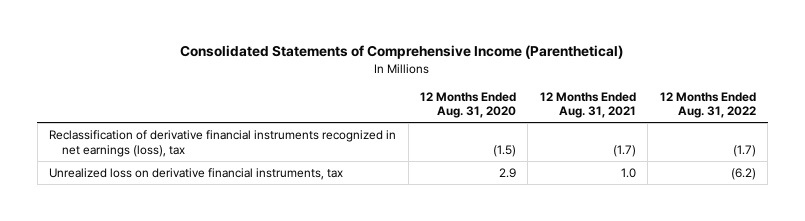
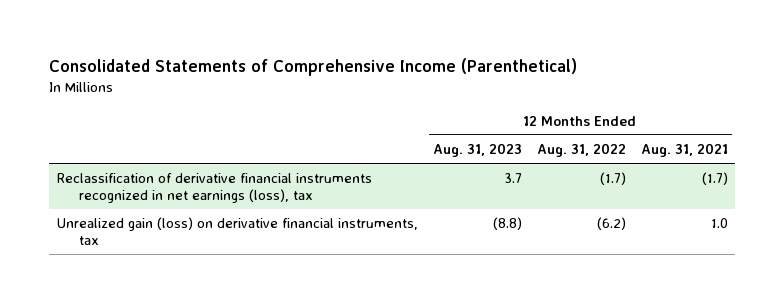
- | 12 Months Ended Aug. 31, 2020 | 12 Months Ended Aug. 31, 2021 | 12 Months Ended Aug. 31, 2022
+ | 12 Months Ended Aug. 31, 2023 | 12 Months Ended Aug. 31, 2022 | 12 Months Ended Aug. 31, 2021
- Unrealized loss on derivative financial instruments, tax | 2.9 | 1.0 | (6.2)
+ Unrealized gain (loss) on derivative financial instruments, tax | (8.8) | (6.2) | 1.0

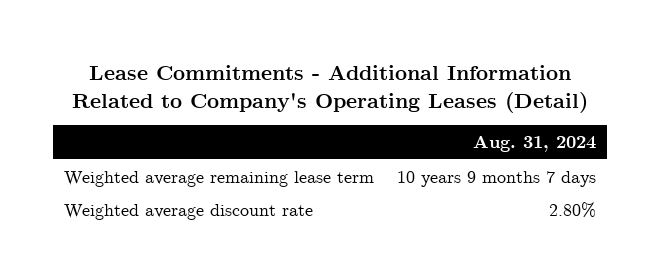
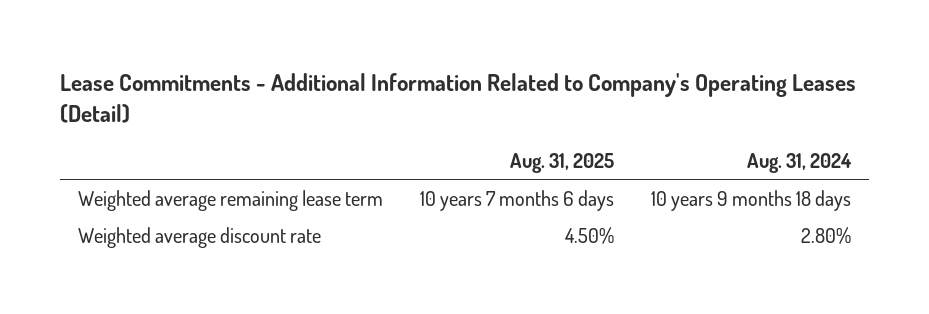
- | Aug. 31, 2024
+ | Aug. 31, 2025 | Aug. 31, 2024
- Weighted average remaining lease term | 10 years 9 months 7 days
+ Weighted average remaining lease term | 10 years 7 months 6 days | 10 years 9 months 18 days

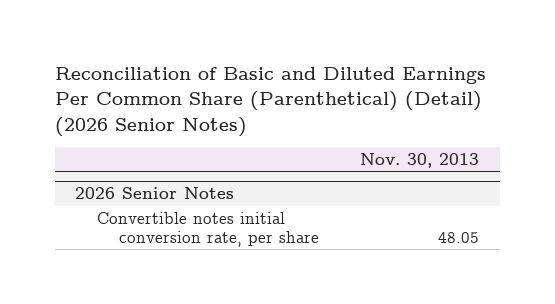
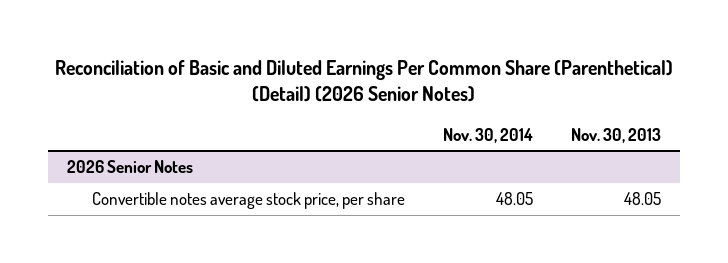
- | Nov. 30, 2013
+ | Nov. 30, 2014 | Nov. 30, 2013
@ 2026 Senior Notes
- Convertible notes initial conversion rate, per share | 48.05
+ Convertible notes average stock price, per share | 48.05 | 48.05

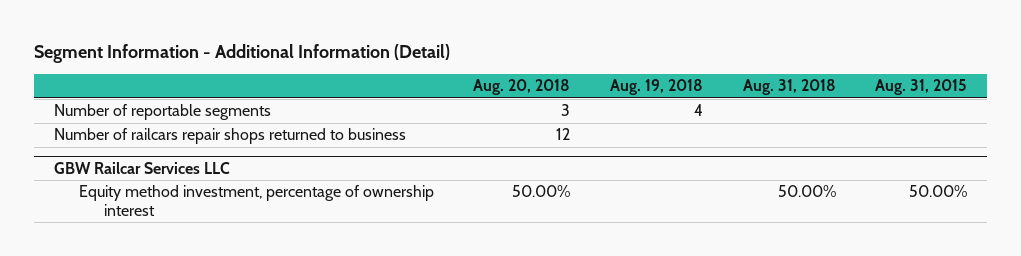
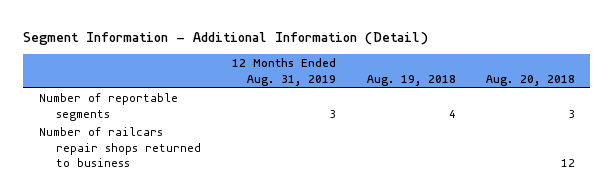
- | Aug. 20, 2018 | Aug. 19, 2018 | Aug. 31, 2018 | Aug. 31, 2015
+ | 12 Months Ended Aug. 31, 2019 | Aug. 19, 2018 | Aug. 20, 2018
- GBW Railcar Services LLC
- Equity method investment, percentage of ownership interest | 50.00% | | 50.00% | 50.00%

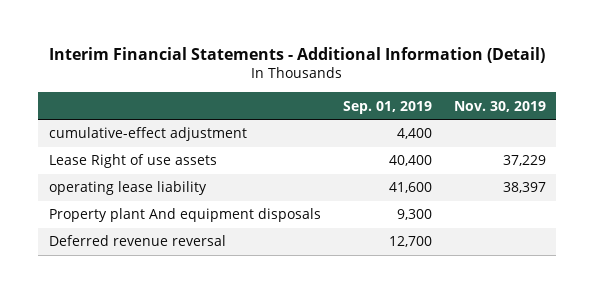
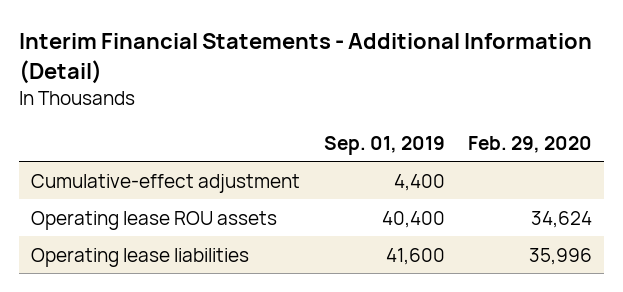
- | Sep. 01, 2019 | Nov. 30, 2019
+ | Sep. 01, 2019 | Feb. 29, 2020
- cumulative-effect adjustment | 4,400 |
- Lease Right of use assets | 40,400 | 37,229
- operating lease liability | 41,600 | 38,397
- Property plant And equipment disposals | 9,300 |
- Deferred revenue reversal | 12,700 |
+ Cumulative-effect adjustment | 4,400 |
+ Operating lease ROU assets | 40,400 | 34,624
+ Operating lease liabilities | 41,600 | 35,996

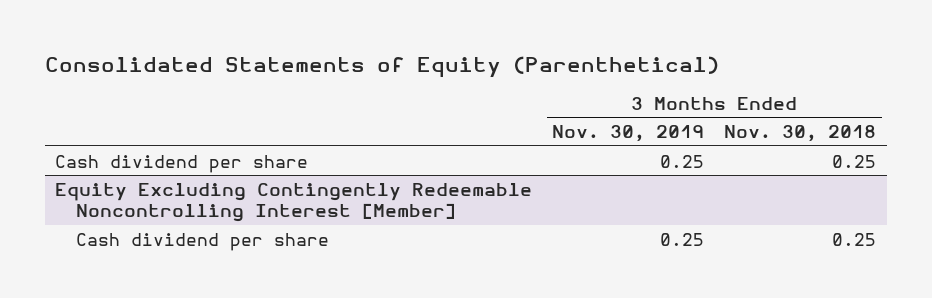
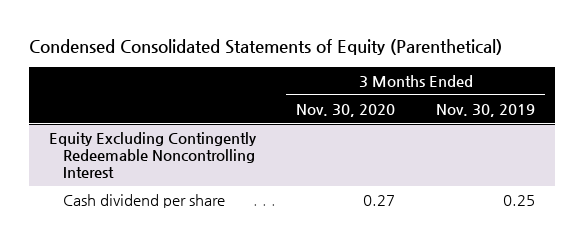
- Consolidated Statements of Equity (Parenthetical)
+ Condensed Consolidated Statements of Equity (Parenthetical)
- | 3 Months Ended Nov. 30, 2019 | 3 Months Ended Nov. 30, 2018
+ | 3 Months Ended Nov. 30, 2020 | 3 Months Ended Nov. 30, 2019
- Cash dividend per share | 0.25 | 0.25
- Equity Excluding Contingently Redeemable Noncontrolling Interest [Member]
+ Equity Excluding Contingently Redeemable Noncontrolling Interest

